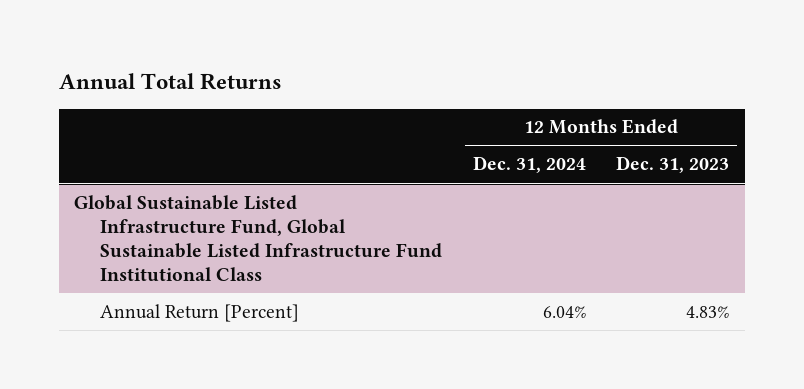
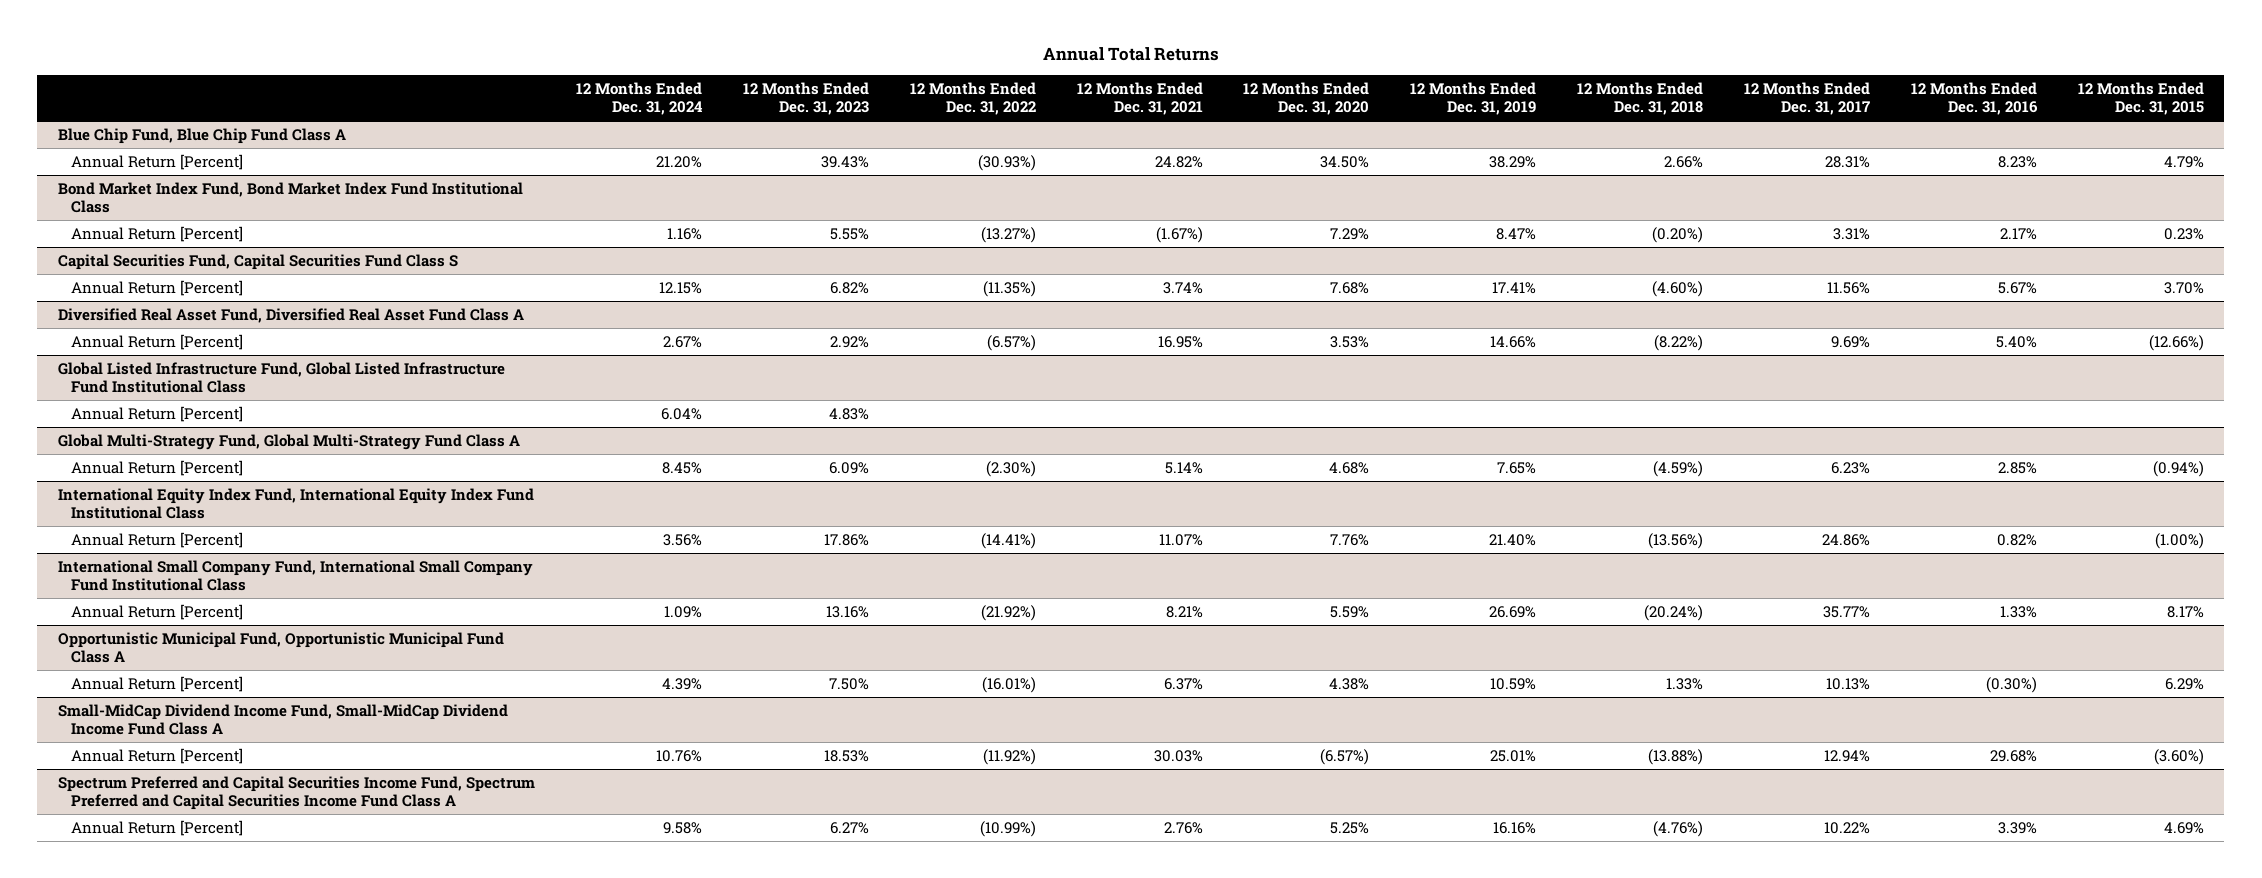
- | 12 Months Ended Dec. 31, 2024 | 12 Months Ended Dec. 31, 2023
+ | 12 Months Ended Dec. 31, 2024 | 12 Months Ended Dec. 31, 2023 | 12 Months Ended Dec. 31, 2022 | 12 Months Ended Dec. 31, 2021 | 12 Months Ended Dec. 31, 2020 | 12 Months Ended Dec. 31, 2019 | 12 Months Ended Dec. 31, 2018 | 12 Months Ended Dec. 31, 2017 | 12 Months Ended Dec. 31, 2016 | 12 Months Ended Dec. 31, 2015
- Global Sustainable Listed Infrastructure Fund, Global Sustainable Listed Infrastructure Fund Institutional Class
+ Blue Chip Fund, Blue Chip Fund Class A
+ Annual Return [Percent] | 21.20% | 39.43% | (30.93%) | 24.82% | 34.50% | 38.29% | 2.66% | 28.31% | 8.23% | 4.79%
+ Bond Market Index Fund, Bond Market Index Fund Institutional Class
+ Annual Return [Percent] | 1.16% | 5.55% | (13.27%) | (1.67%) | 7.29% | 8.47% | (0.20%) | 3.31% | 2.17% | 0.23%
+ Capital Securities Fund, Capital Securities Fund Class S
+ Annual Return [Percent] | 12.15% | 6.82% | (11.35%) | 3.74% | 7.68% | 17.41% | (4.60%) | 11.56% | 5.67% | 3.70%
+ Diversified Real Asset Fund, Diversified Real Asset Fund Class A
+ Annual Return [Percent] | 2.67% | 2.92% | (6.57%) | 16.95% | 3.53% | 14.66% | (8.22%) | 9.69% | 5.40% | (12.66%)
+ Global Listed Infrastructure Fund, Global Listed Infrastructure Fund Institutional Class
+ Global Multi-Strategy Fund, Global Multi-Strategy Fund Class A
+ Annual Return [Percent] | 8.45% | 6.09% | (2.30%) | 5.14% | 4.68% | 7.65% | (4.59%) | 6.23% | 2.85% | (0.94%)
+ International Equity Index Fund, International Equity Index Fund Institutional Class
+ Annual Return [Percent] | 3.56% | 17.86% | (14.41%) | 11.07% | 7.76% | 21.40% | (13.56%) | 24.86% | 0.82% | (1.00%)
+ International Small Company Fund, International Small Company Fund Institutional Class
+ Annual Return [Percent] | 1.09% | 13.16% | (21.92%) | 8.21% | 5.59% | 26.69% | (20.24%) | 35.77% | 1.33% | 8.17%
+ Opportunistic Municipal Fund, Opportunistic Municipal Fund Class A
+ Annual Return [Percent] | 4.39% | 7.50% | (16.01%) | 6.37% | 4.38% | 10.59% | 1.33% | 10.13% | (0.30%) | 6.29%
+ Small-MidCap Dividend Income Fund, Small-MidCap Dividend Income Fund Class A
+ Annual Return [Percent] | 10.76% | 18.53% | (11.92%) | 30.03% | (6.57%) | 25.01% | (13.88%) | 12.94% | 29.68% | (3.60%)
+ Spectrum Preferred and Capital Securities Income Fund, Spectrum Preferred and Capital Securities Income Fund Class A
+ Annual Return [Percent] | 9.58% | 6.27% | (10.99%) | 2.76% | 5.25% | 16.16% | (4.76%) | 10.22% | 3.39% | 4.69%

